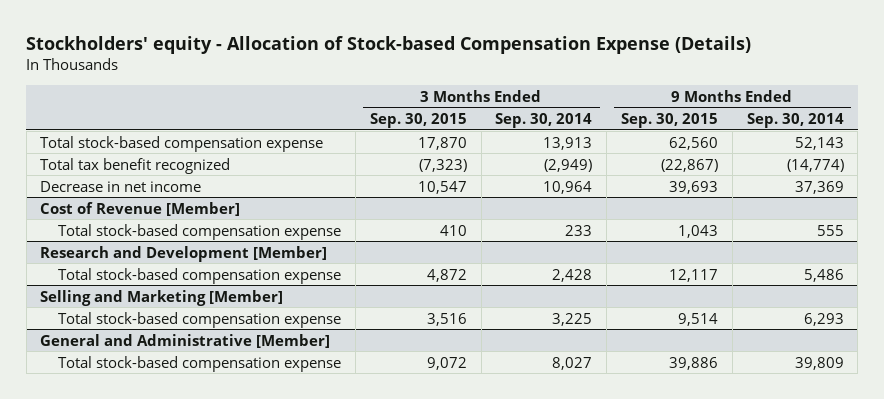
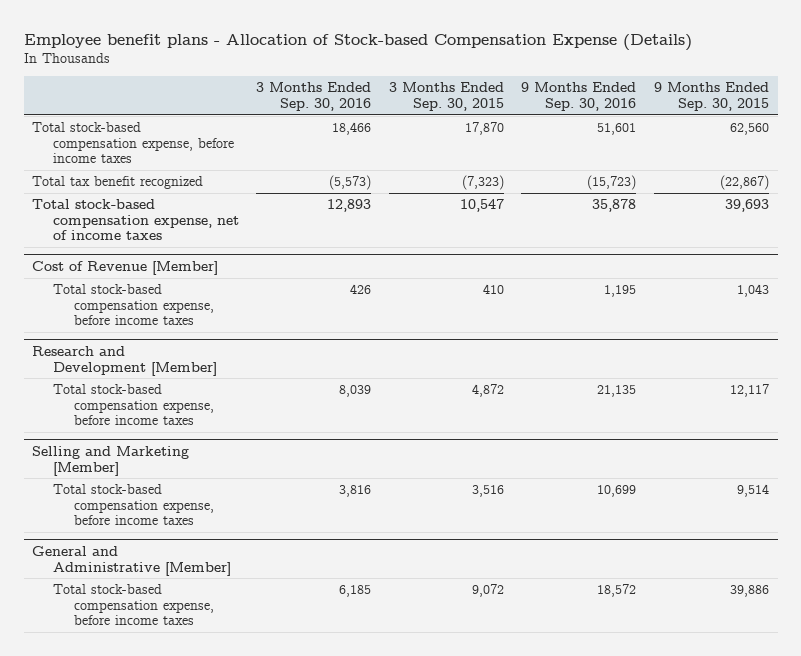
- Stockholders' equity - Allocation of Stock-based Compensation Expense (Details)
+ Employee benefit plans - Allocation of Stock-based Compensation Expense (Details)
- | 3 Months Ended Sep. 30, 2015 | 3 Months Ended Sep. 30, 2014 | 9 Months Ended Sep. 30, 2015 | 9 Months Ended Sep. 30, 2014
+ | 3 Months Ended Sep. 30, 2016 | 3 Months Ended Sep. 30, 2015 | 9 Months Ended Sep. 30, 2016 | 9 Months Ended Sep. 30, 2015
- Total stock-based compensation expense | 17,870 | 13,913 | 62,560 | 52,143
+ Total stock-based compensation expense, before income taxes | 18,466 | 17,870 | 51,601 | 62,560
- Decrease in net income | 10,547 | 10,964 | 39,693 | 37,369
+ Total stock-based compensation expense, net of income taxes | 12,893 | 10,547 | 35,878 | 39,693
@ Cost of Revenue [Member]
- Total stock-based compensation expense | 410 | 233 | 1,043 | 555
+ Total stock-based compensation expense, before income taxes | 426 | 410 | 1,195 | 1,043
@ Research and Development [Member]
- Total stock-based compensation expense | 4,872 | 2,428 | 12,117 | 5,486
+ Total stock-based compensation expense, before income taxes | 8,039 | 4,872 | 21,135 | 12,117
@ Selling and Marketing [Member]
- Total stock-based compensation expense | 3,516 | 3,225 | 9,514 | 6,293
+ Total stock-based compensation expense, before income taxes | 3,816 | 3,516 | 10,699 | 9,514
@ General and Administrative [Member]
- Total stock-based compensation expense | 9,072 | 8,027 | 39,886 | 39,809
+ Total stock-based compensation expense, before income taxes | 6,185 | 9,072 | 18,572 | 39,886

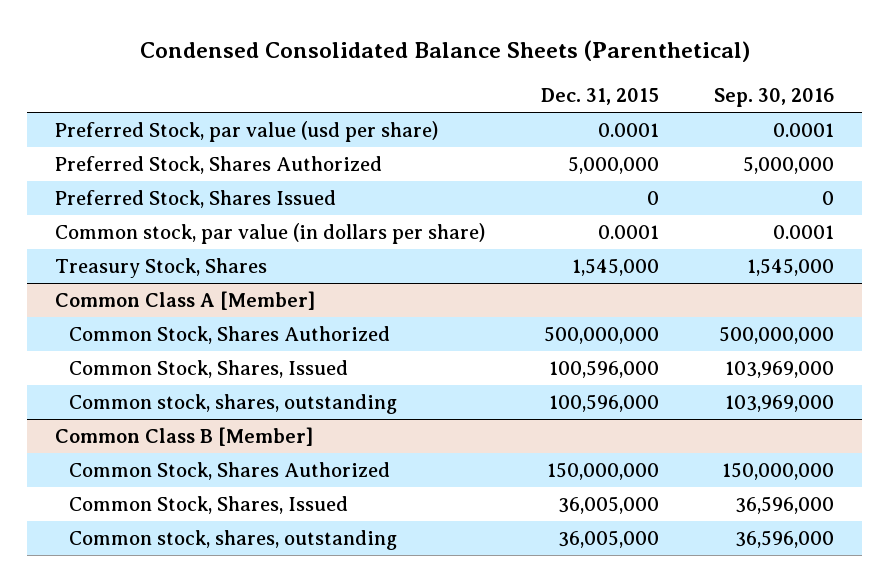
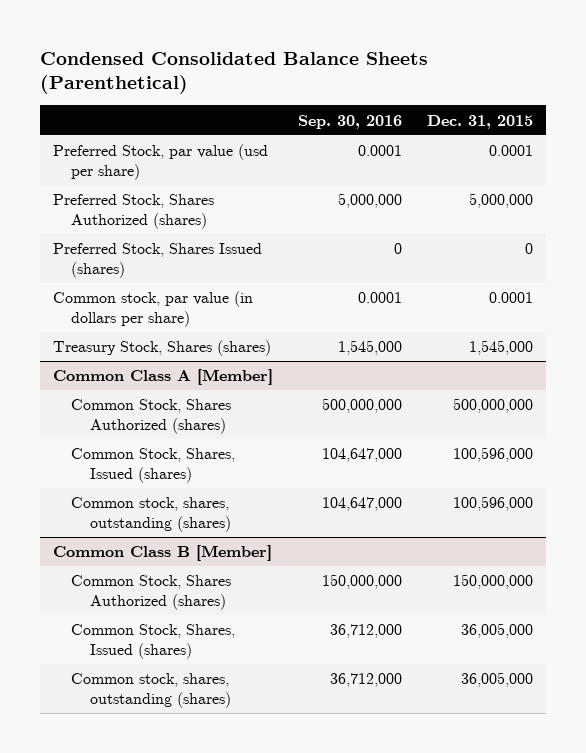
- | Dec. 31, 2015 | Sep. 30, 2016
+ | Sep. 30, 2016 | Dec. 31, 2015
- Preferred Stock, Shares Authorized | 5,000,000 | 5,000,000
- Preferred Stock, Shares Issued | 0 | 0
+ Preferred Stock, Shares Authorized (shares) | 5,000,000 | 5,000,000
+ Preferred Stock, Shares Issued (shares) | 0 | 0
- Treasury Stock, Shares | 1,545,000 | 1,545,000
+ Treasury Stock, Shares (shares) | 1,545,000 | 1,545,000
@ Common Class A [Member]
- Common Stock, Shares Authorized | 500,000,000 | 500,000,000
- Common Stock, Shares, Issued | 100,596,000 | 103,969,000
- Common stock, shares, outstanding | 100,596,000 | 103,969,000
+ Common Stock, Shares Authorized (shares) | 500,000,000 | 500,000,000
+ Common Stock, Shares, Issued (shares) | 104,647,000 | 100,596,000
+ Common stock, shares, outstanding (shares) | 104,647,000 | 100,596,000
@ Common Class B [Member]
- Common Stock, Shares Authorized | 150,000,000 | 150,000,000
- Common Stock, Shares, Issued | 36,005,000 | 36,596,000
- Common stock, shares, outstanding | 36,005,000 | 36,596,000
+ Common Stock, Shares Authorized (shares) | 150,000,000 | 150,000,000
+ Common Stock, Shares, Issued (shares) | 36,712,000 | 36,005,000
+ Common stock, shares, outstanding (shares) | 36,712,000 | 36,005,000

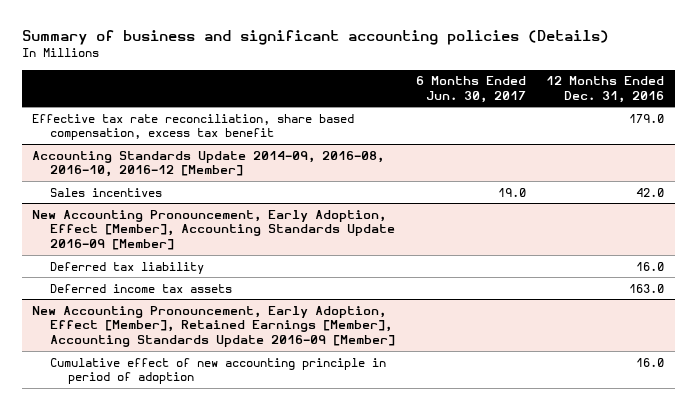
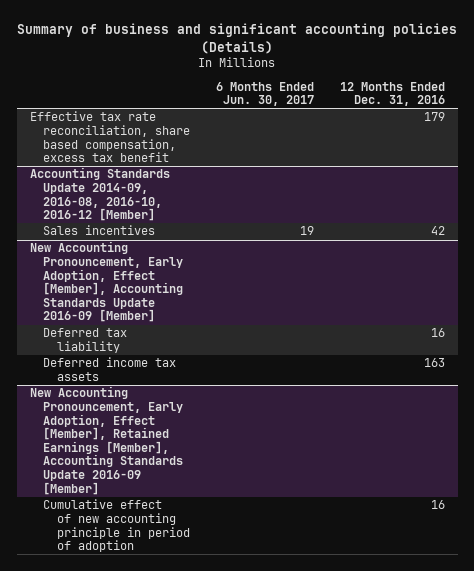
- Effective tax rate reconciliation, share based compensation, excess tax benefit | | 179.0
+ Effective tax rate reconciliation, share based compensation, excess tax benefit | | 179
@ Accounting Standards Update 2014-09, 2016-08, 2016-10, 2016-12 [Member]
- Sales incentives | 19.0 | 42.0
+ Sales incentives | 19 | 42
@ New Accounting Pronouncement, Early Adoption, Effect [Member], Accounting Standards Update 2016-09 [Member]
- Deferred tax liability | | 16.0
- Deferred income tax assets | | 163.0
+ Deferred tax liability | | 16
+ Deferred income tax assets | | 163
@ New Accounting Pronouncement, Early Adoption, Effect [Member], Retained Earnings [Member], Accounting Standards Update 2016-09 [Member]
- Cumulative effect of new accounting principle in period of adoption | | 16.0
+ Cumulative effect of new accounting principle in period of adoption | | 16

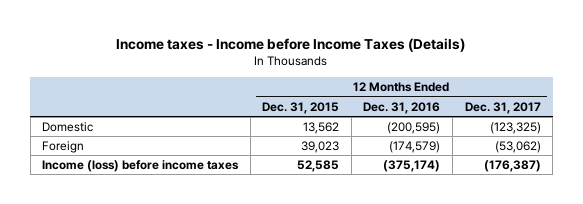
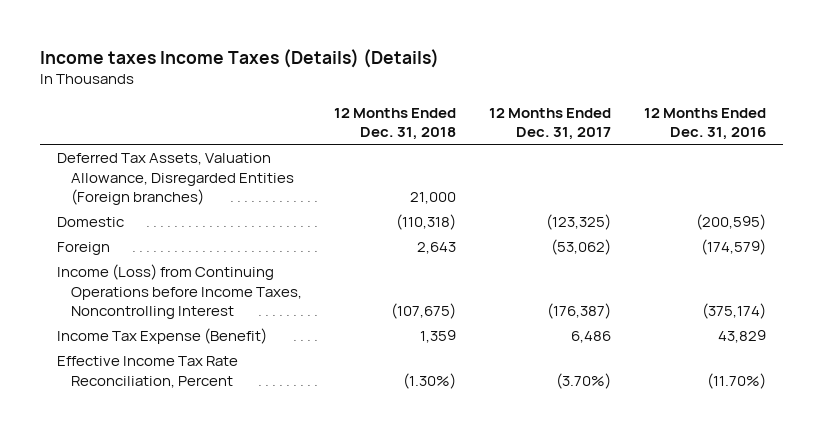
- Income taxes - Income before Income Taxes (Details)
+ Income taxes Income Taxes (Details) (Details)
- | 12 Months Ended Dec. 31, 2015 | 12 Months Ended Dec. 31, 2016 | 12 Months Ended Dec. 31, 2017
+ | 12 Months Ended Dec. 31, 2018 | 12 Months Ended Dec. 31, 2017 | 12 Months Ended Dec. 31, 2016
+ Deferred Tax Assets, Valuation Allowance, Disregarded Entities (Foreign branches) | 21,000 | |
- Income (loss) before income taxes | 52,585 | (375,174) | (176,387)
+ Income (Loss) from Continuing Operations before Income Taxes, Noncontrolling Interest | (107,675) | (176,387) | (375,174)
+ Income Tax Expense (Benefit) | 1,359 | 6,486 | 43,829
+ Effective Income Tax Rate Reconciliation, Percent | (1.30%) | (3.70%) | (11.70%)

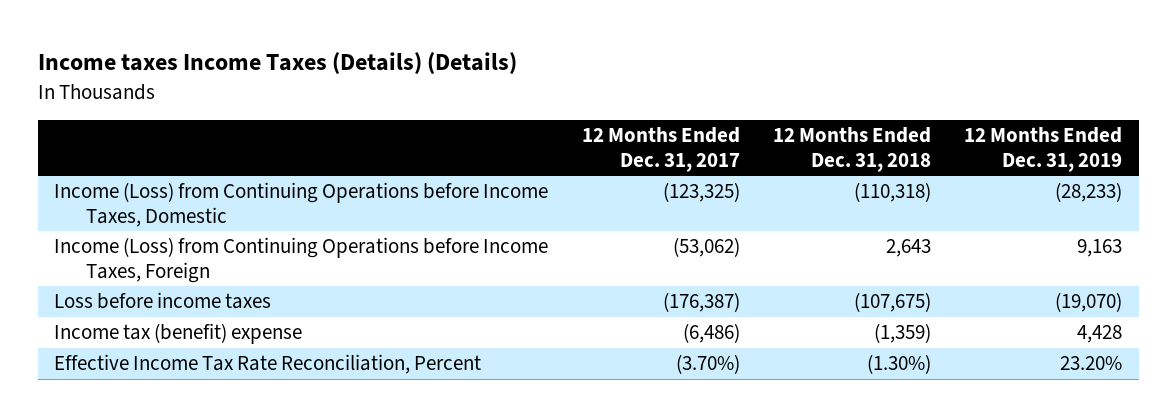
- | 12 Months Ended Dec. 31, 2018 | 12 Months Ended Dec. 31, 2017 | 12 Months Ended Dec. 31, 2016
+ | 12 Months Ended Dec. 31, 2017 | 12 Months Ended Dec. 31, 2018 | 12 Months Ended Dec. 31, 2019
- Deferred Tax Assets, Valuation Allowance, Disregarded Entities (Foreign branches) | 21,000 | |
- Domestic | (110,318) | (123,325) | (200,595)
- Foreign | 2,643 | (53,062) | (174,579)
- Income (Loss) from Continuing Operations before Income Taxes, Noncontrolling Interest | (107,675) | (176,387) | (375,174)
- Income Tax Expense (Benefit) | 1,359 | 6,486 | 43,829
+ Income (Loss) from Continuing Operations before Income Taxes, Domestic | (123,325) | (110,318) | (28,233)
+ Income (Loss) from Continuing Operations before Income Taxes, Foreign | (53,062) | 2,643 | 9,163
+ Loss before income taxes | (176,387) | (107,675) | (19,070)
+ Income tax (benefit) expense | (6,486) | (1,359) | 4,428

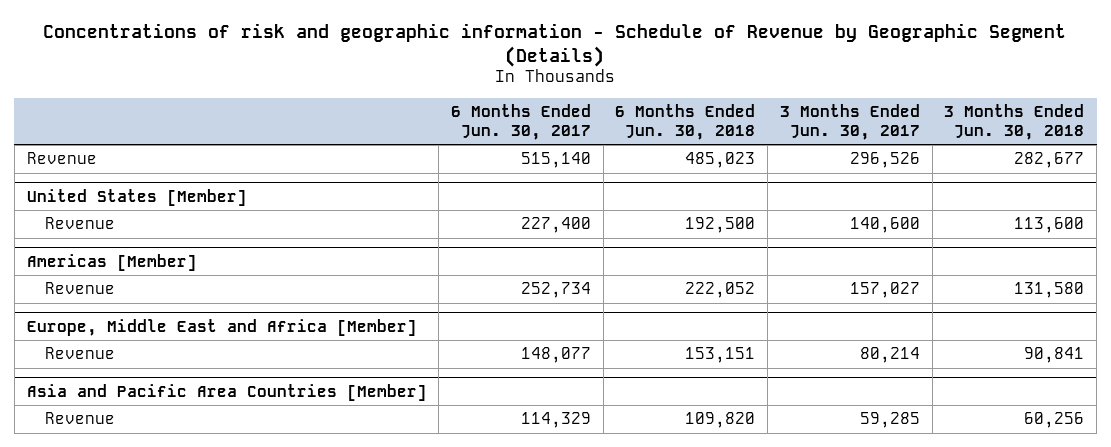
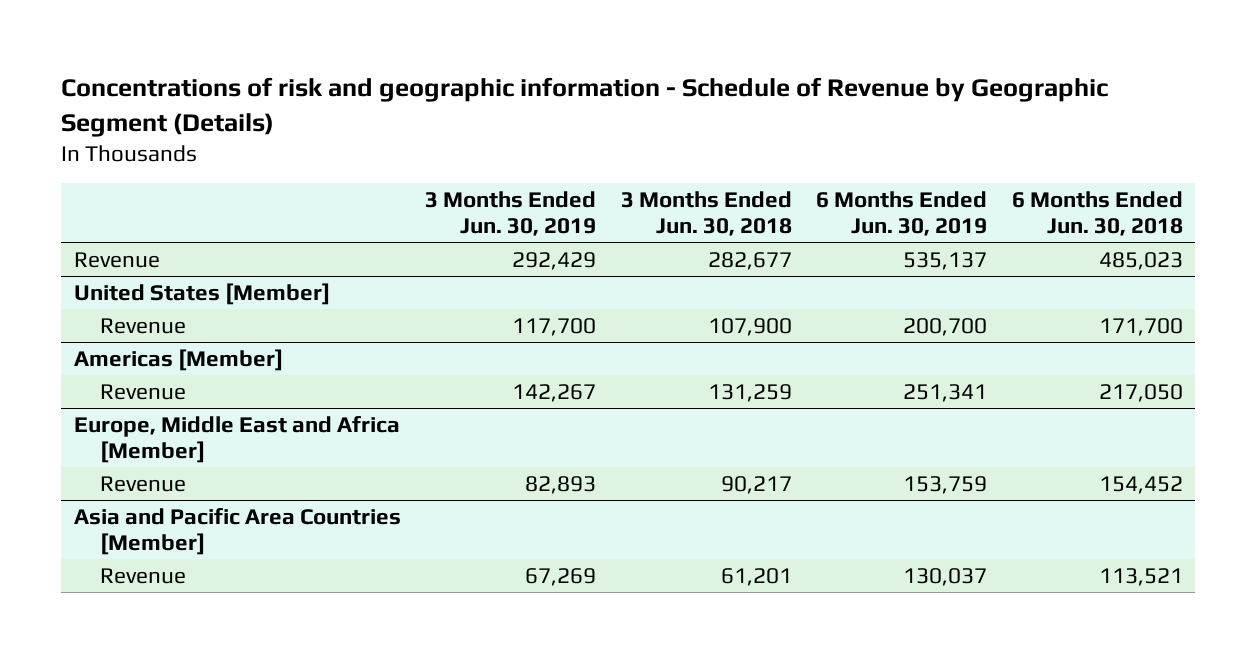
- | 6 Months Ended Jun. 30, 2017 | 6 Months Ended Jun. 30, 2018 | 3 Months Ended Jun. 30, 2017 | 3 Months Ended Jun. 30, 2018
+ | 3 Months Ended Jun. 30, 2019 | 3 Months Ended Jun. 30, 2018 | 6 Months Ended Jun. 30, 2019 | 6 Months Ended Jun. 30, 2018
@ United States [Member]
- Revenue | 227,400 | 192,500 | 140,600 | 113,600
+ Revenue | 117,700 | 107,900 | 200,700 | 171,700
@ Americas [Member]
- Revenue | 252,734 | 222,052 | 157,027 | 131,580
+ Revenue | 142,267 | 131,259 | 251,341 | 217,050
@ Europe, Middle East and Africa [Member]
- Revenue | 148,077 | 153,151 | 80,214 | 90,841
+ Revenue | 82,893 | 90,217 | 153,759 | 154,452
@ Asia and Pacific Area Countries [Member]
- Revenue | 114,329 | 109,820 | 59,285 | 60,256
+ Revenue | 67,269 | 61,201 | 130,037 | 113,521

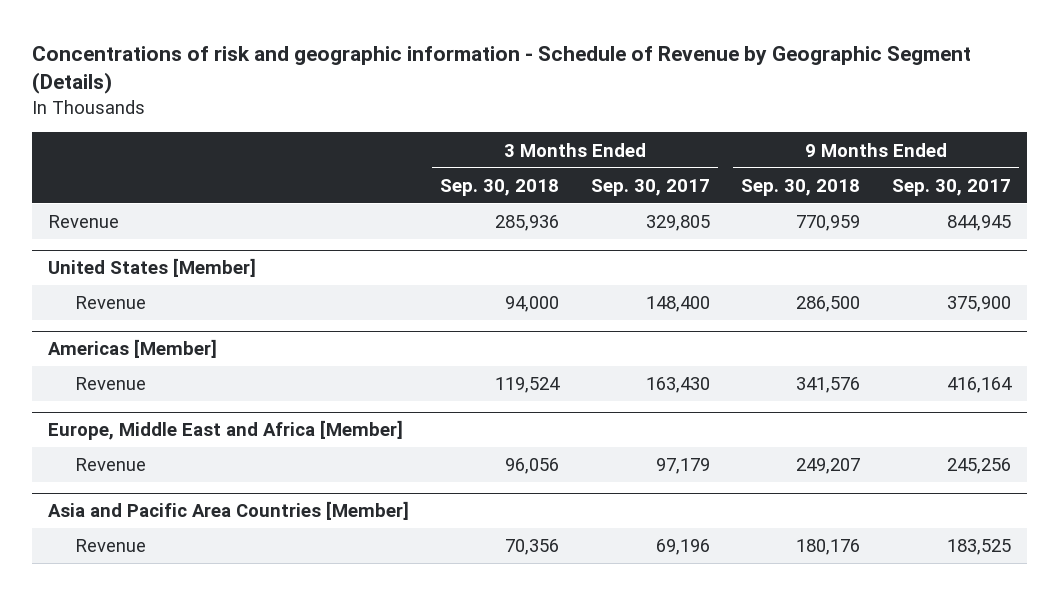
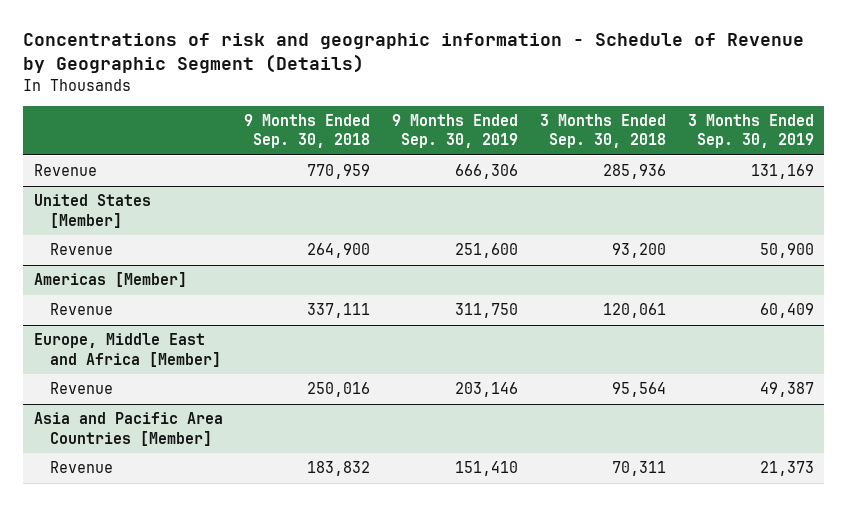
- | 3 Months Ended Sep. 30, 2018 | 3 Months Ended Sep. 30, 2017 | 9 Months Ended Sep. 30, 2018 | 9 Months Ended Sep. 30, 2017
+ | 9 Months Ended Sep. 30, 2018 | 9 Months Ended Sep. 30, 2019 | 3 Months Ended Sep. 30, 2018 | 3 Months Ended Sep. 30, 2019
@ United States [Member]
- Revenue | 94,000 | 148,400 | 286,500 | 375,900
+ Revenue | 264,900 | 251,600 | 93,200 | 50,900
@ Americas [Member]
- Revenue | 119,524 | 163,430 | 341,576 | 416,164
+ Revenue | 337,111 | 311,750 | 120,061 | 60,409
@ Europe, Middle East and Africa [Member]
- Revenue | 96,056 | 97,179 | 249,207 | 245,256
+ Revenue | 250,016 | 203,146 | 95,564 | 49,387
@ Asia and Pacific Area Countries [Member]
- Revenue | 70,356 | 69,196 | 180,176 | 183,525
+ Revenue | 183,832 | 151,410 | 70,311 | 21,373

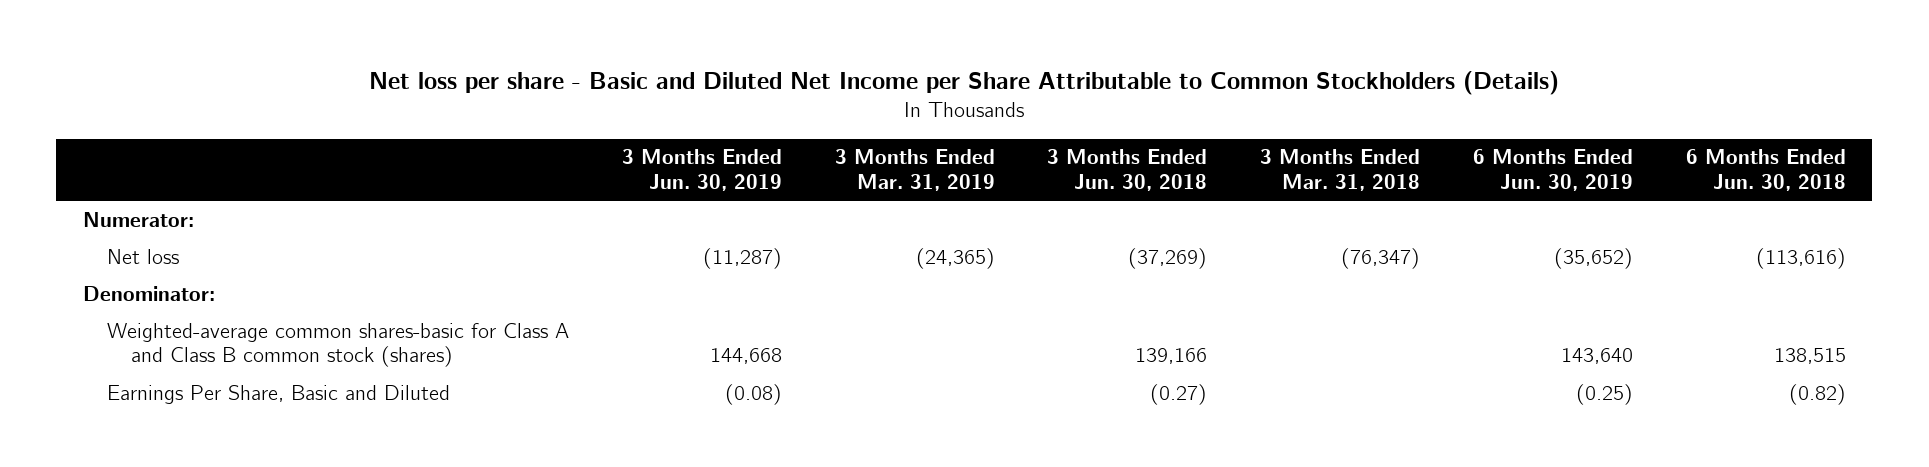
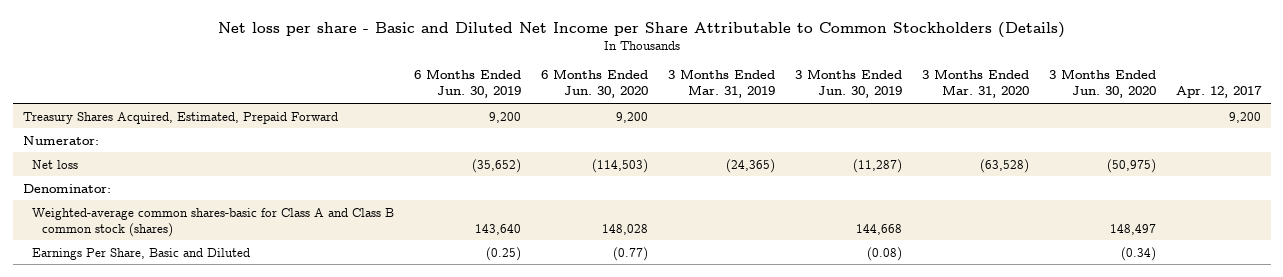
- | 3 Months Ended Jun. 30, 2019 | 3 Months Ended Mar. 31, 2019 | 3 Months Ended Jun. 30, 2018 | 3 Months Ended Mar. 31, 2018 | 6 Months Ended Jun. 30, 2019 | 6 Months Ended Jun. 30, 2018
+ | 6 Months Ended Jun. 30, 2019 | 6 Months Ended Jun. 30, 2020 | 3 Months Ended Mar. 31, 2019 | 3 Months Ended Jun. 30, 2019 | 3 Months Ended Mar. 31, 2020 | 3 Months Ended Jun. 30, 2020 | Apr. 12, 2017
+ Treasury Shares Acquired, Estimated, Prepaid Forward | 9,200 | 9,200 | | | | | 9,200

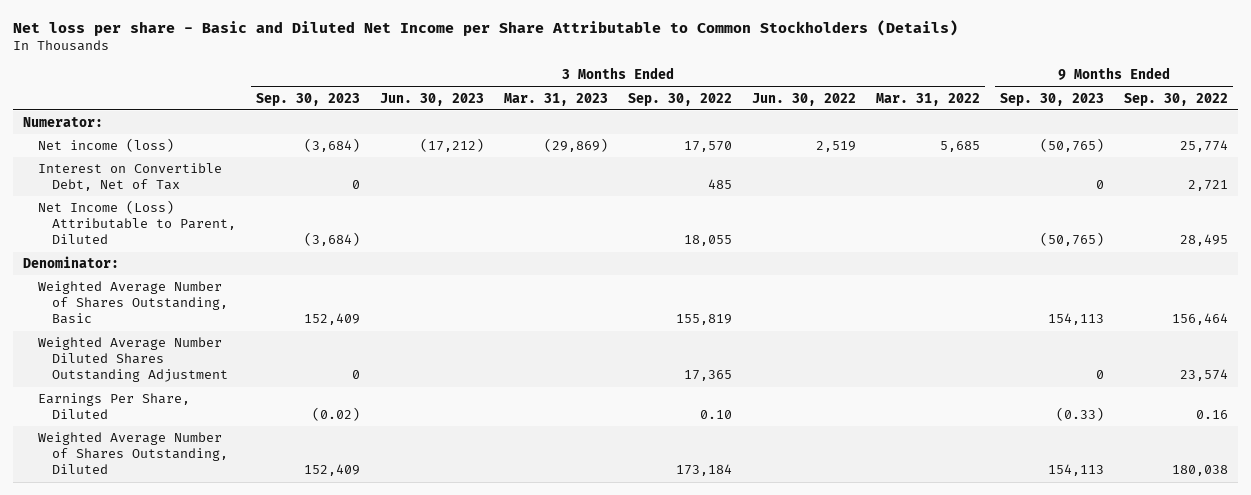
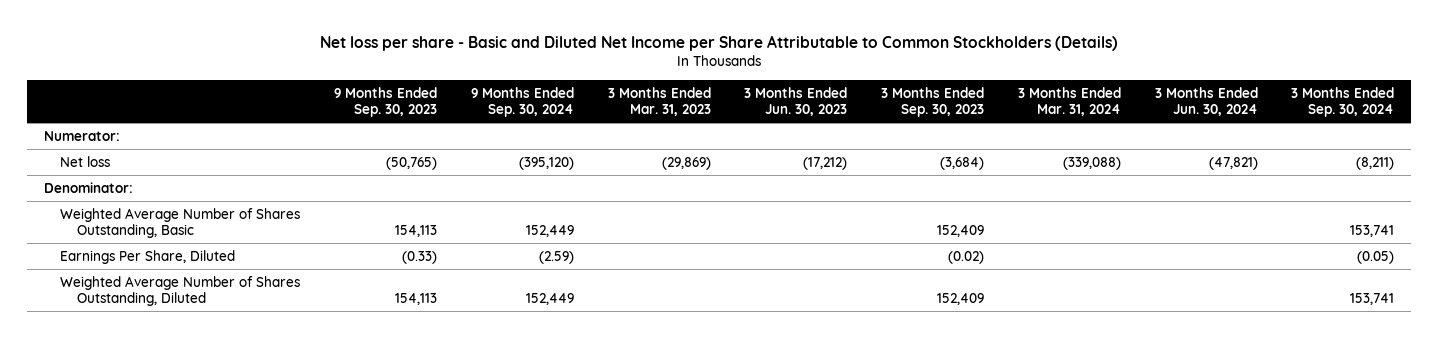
- | 3 Months Ended Sep. 30, 2023 | 3 Months Ended Jun. 30, 2023 | 3 Months Ended Mar. 31, 2023 | 3 Months Ended Sep. 30, 2022 | 3 Months Ended Jun. 30, 2022 | 3 Months Ended Mar. 31, 2022 | 9 Months Ended Sep. 30, 2023 | 9 Months Ended Sep. 30, 2022
+ | 9 Months Ended Sep. 30, 2023 | 9 Months Ended Sep. 30, 2024 | 3 Months Ended Mar. 31, 2023 | 3 Months Ended Jun. 30, 2023 | 3 Months Ended Sep. 30, 2023 | 3 Months Ended Mar. 31, 2024 | 3 Months Ended Jun. 30, 2024 | 3 Months Ended Sep. 30, 2024
- Net income (loss) | (3,684) | (17,212) | (29,869) | 17,570 | 2,519 | 5,685 | (50,765) | 25,774
- Interest on Convertible Debt, Net of Tax | 0 | | | 485 | | | 0 | 2,721
- Net Income (Loss) Attributable to Parent, Diluted | (3,684) | | | 18,055 | | | (50,765) | 28,495
+ Net loss | (50,765) | (395,120) | (29,869) | (17,212) | (3,684) | (339,088) | (47,821) | (8,211)
- Weighted Average Number Diluted Shares Outstanding Adjustment | 0 | | | 17,365 | | | 0 | 23,574

